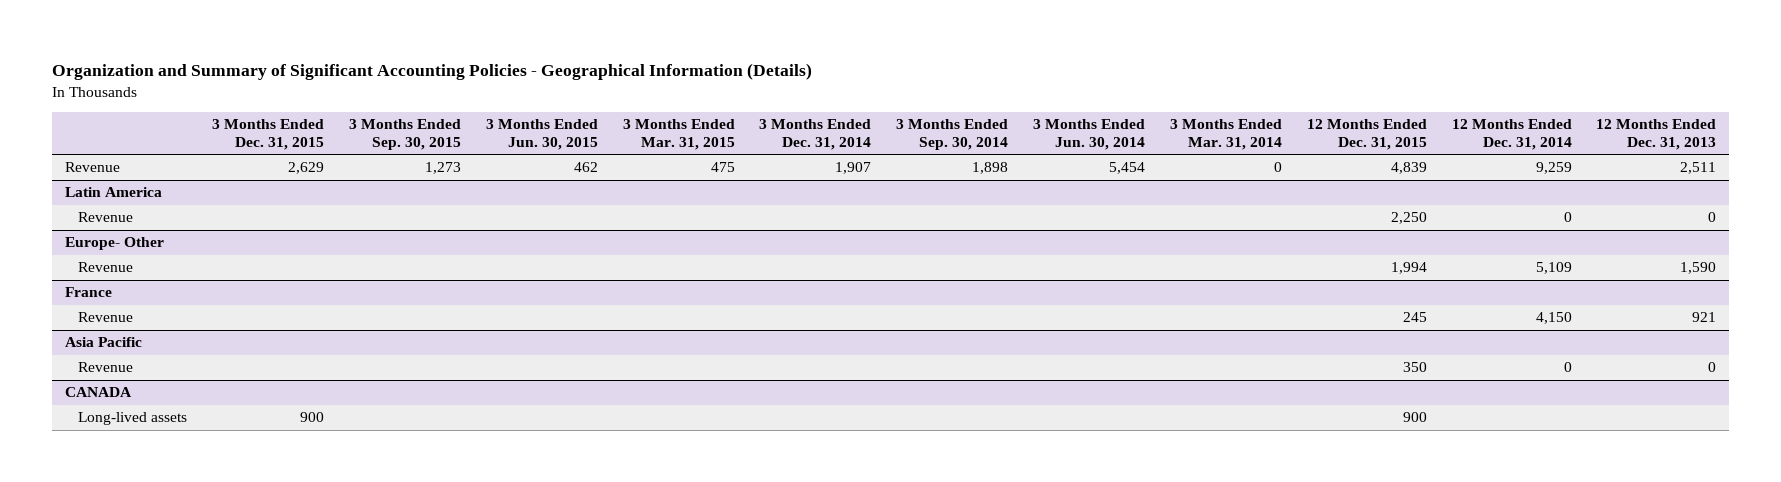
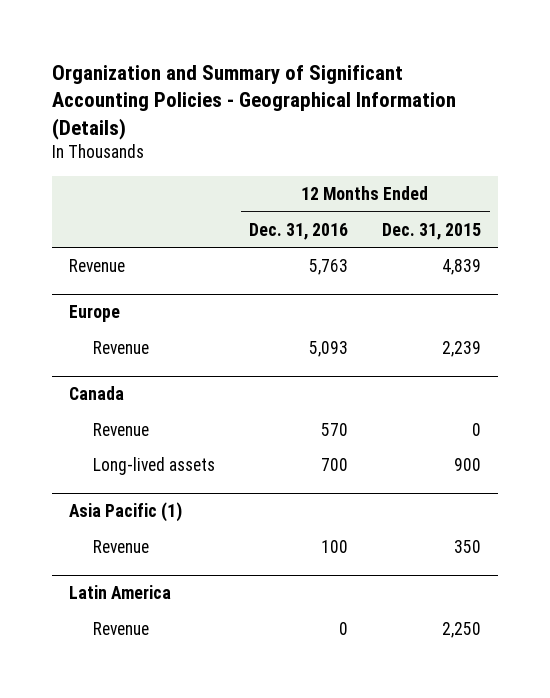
- | 3 Months Ended Dec. 31, 2015 | 3 Months Ended Sep. 30, 2015 | 3 Months Ended Jun. 30, 2015 | 3 Months Ended Mar. 31, 2015 | 3 Months Ended Dec. 31, 2014 | 3 Months Ended Sep. 30, 2014 | 3 Months Ended Jun. 30, 2014 | 3 Months Ended Mar. 31, 2014 | 12 Months Ended Dec. 31, 2015 | 12 Months Ended Dec. 31, 2014 | 12 Months Ended Dec. 31, 2013
+ | 12 Months Ended Dec. 31, 2016 | 12 Months Ended Dec. 31, 2015
+ Europe
+ Revenue | 5,093 | 2,239
+ Canada
+ Revenue | 570 | 0
+ Long-lived assets | 700 | 900
+ Asia Pacific (1)
+ Revenue | 100 | 350
- Europe- Other
- Revenue | | | | | | | | | 1,994 | 5,109 | 1,590
- France
- Revenue | | | | | | | | | 245 | 4,150 | 921
- Asia Pacific
- Revenue | | | | | | | | | 350 | 0 | 0
- CANADA
- Long-lived assets | 900 | | | | | | | | 900 | |

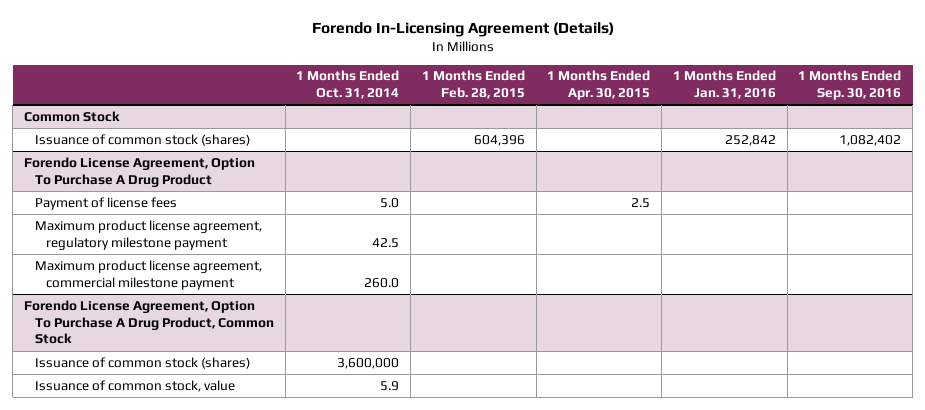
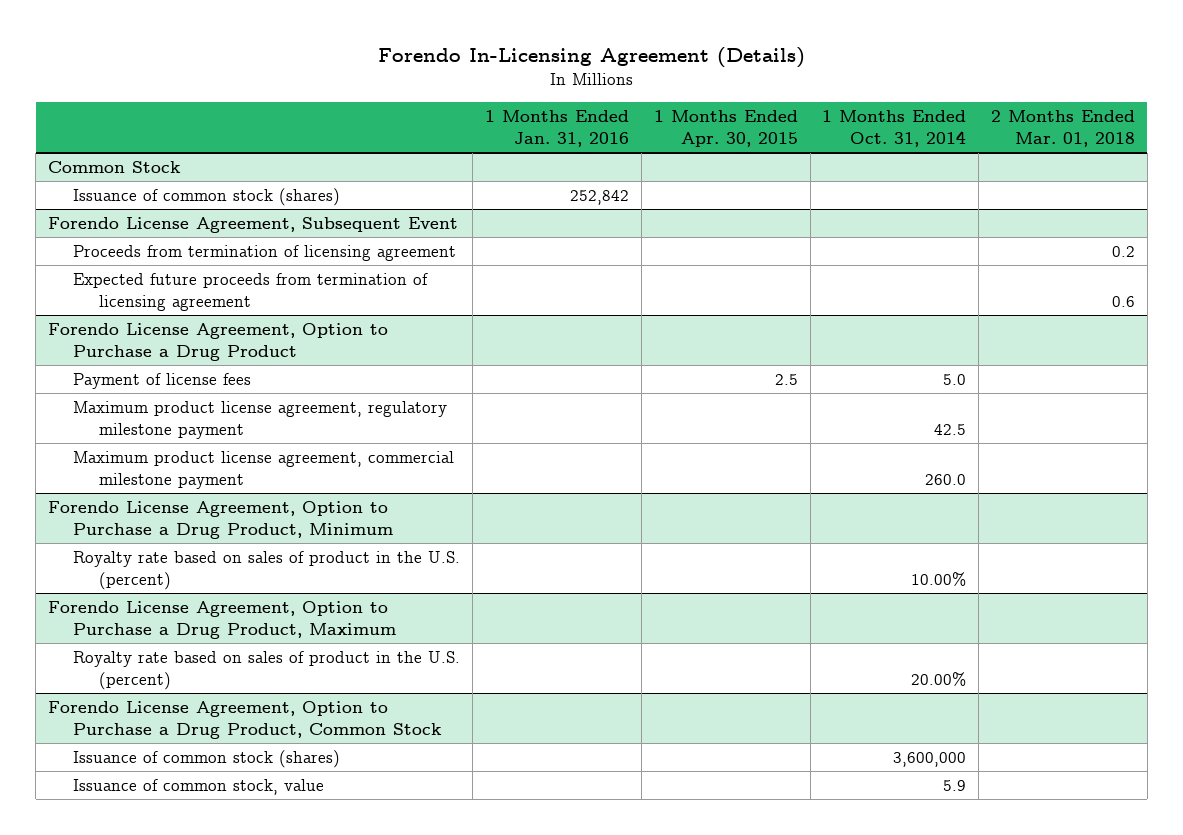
- | 1 Months Ended Oct. 31, 2014 | 1 Months Ended Feb. 28, 2015 | 1 Months Ended Apr. 30, 2015 | 1 Months Ended Jan. 31, 2016 | 1 Months Ended Sep. 30, 2016
+ | 1 Months Ended Jan. 31, 2016 | 1 Months Ended Apr. 30, 2015 | 1 Months Ended Oct. 31, 2014 | 2 Months Ended Mar. 01, 2018
- Forendo License Agreement, Option To Purchase A Drug Product
+ Forendo License Agreement, Subsequent Event
+ Proceeds from termination of licensing agreement | | | | 0.2
+ Expected future proceeds from termination of licensing agreement | | | | 0.6
+ Forendo License Agreement, Option to Purchase a Drug Product
- Forendo License Agreement, Option To Purchase A Drug Product, Common Stock
+ Forendo License Agreement, Option to Purchase a Drug Product, Minimum
+ Royalty rate based on sales of product in the U.S. (percent) | | | 10.00% |
+ Forendo License Agreement, Option to Purchase a Drug Product, Maximum
+ Royalty rate based on sales of product in the U.S. (percent) | | | 20.00% |
+ Forendo License Agreement, Option to Purchase a Drug Product, Common Stock

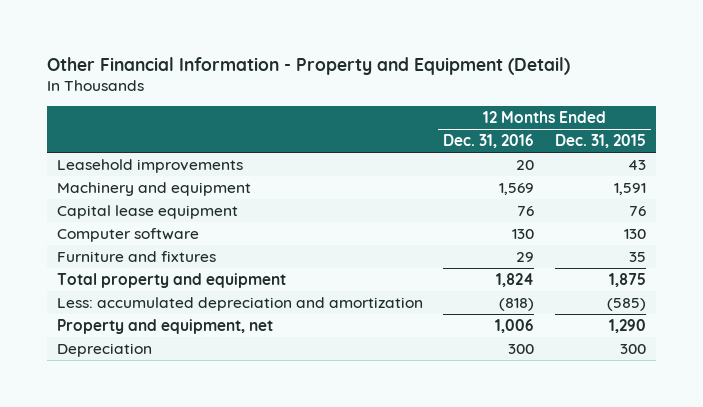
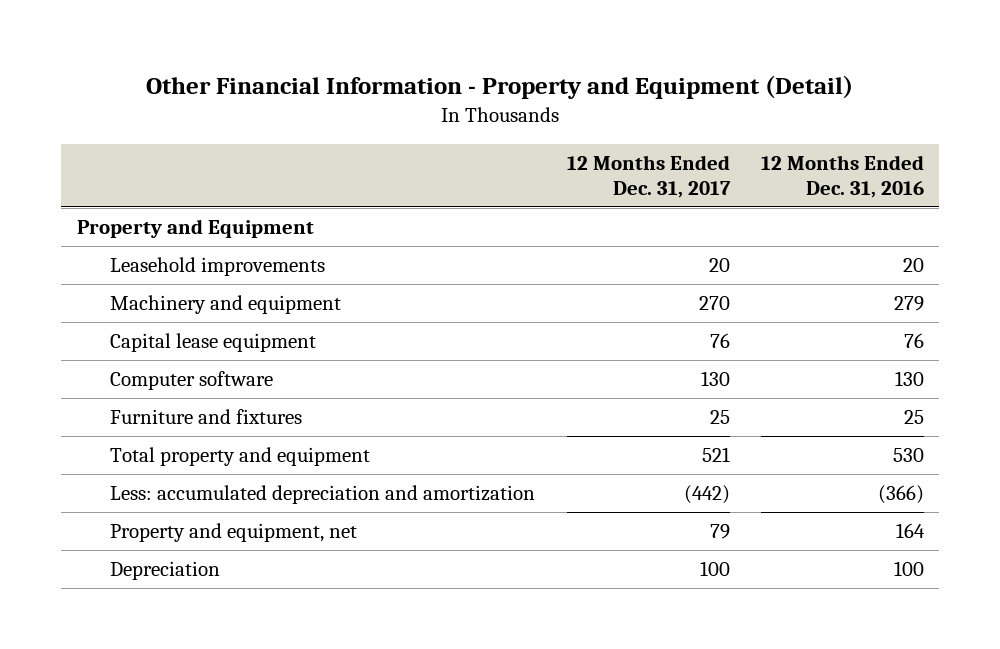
- | 12 Months Ended Dec. 31, 2016 | 12 Months Ended Dec. 31, 2015
+ | 12 Months Ended Dec. 31, 2017 | 12 Months Ended Dec. 31, 2016
+ Property and Equipment
- Machinery and equipment | 1,569 | 1,591
+ Machinery and equipment | 270 | 279
- Furniture and fixtures | 29 | 35
- Total property and equipment | 1,824 | 1,875
- Less: accumulated depreciation and amortization | (818) | (585)
- Property and equipment, net | 1,006 | 1,290
- Depreciation | 300 | 300
+ Furniture and fixtures | 25 | 25
+ Total property and equipment | 521 | 530
+ Less: accumulated depreciation and amortization | (442) | (366)
+ Property and equipment, net | 79 | 164
+ Depreciation | 100 | 100

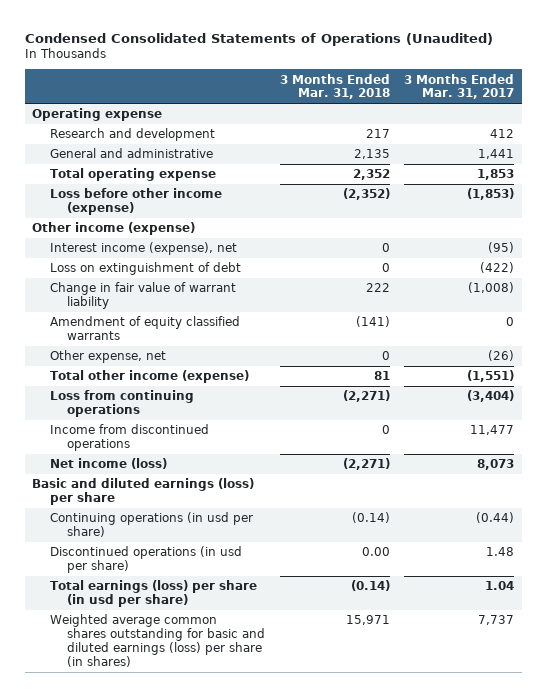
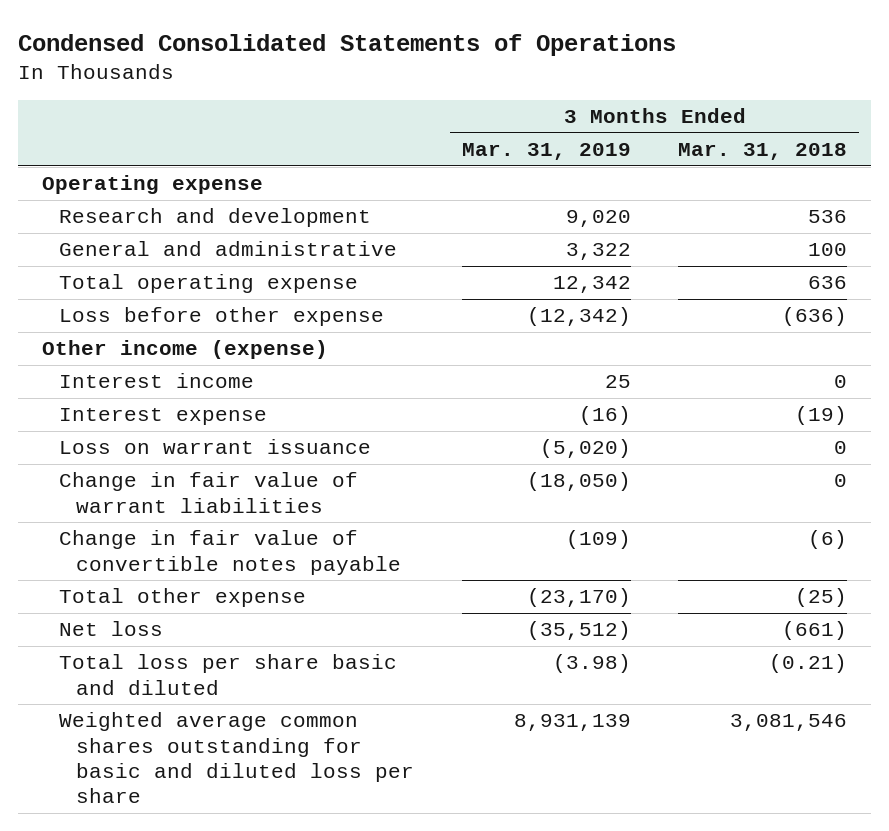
- Condensed Consolidated Statements of Operations (Unaudited)
+ Condensed Consolidated Statements of Operations
- | 3 Months Ended Mar. 31, 2018 | 3 Months Ended Mar. 31, 2017
+ | 3 Months Ended Mar. 31, 2019 | 3 Months Ended Mar. 31, 2018
- Research and development | 217 | 412
- General and administrative | 2,135 | 1,441
- Total operating expense | 2,352 | 1,853
- Loss before other income (expense) | (2,352) | (1,853)
+ Research and development | 9,020 | 536
+ General and administrative | 3,322 | 100
+ Total operating expense | 12,342 | 636
+ Loss before other expense | (12,342) | (636)
- Interest income (expense), net | 0 | (95)
- Loss on extinguishment of debt | 0 | (422)
- Change in fair value of warrant liability | 222 | (1,008)
- Amendment of equity classified warrants | (141) | 0
- Other expense, net | 0 | (26)
- Total other income (expense) | 81 | (1,551)
- Loss from continuing operations | (2,271) | (3,404)
- Income from discontinued operations | 0 | 11,477
- Net income (loss) | (2,271) | 8,073
- Basic and diluted earnings (loss) per share
- Continuing operations (in usd per share) | (0.14) | (0.44)
- Discontinued operations (in usd per share) | 0.00 | 1.48
- Total earnings (loss) per share (in usd per share) | (0.14) | 1.04
- Weighted average common shares outstanding for basic and diluted earnings (loss) per share (in shares) | 15,971 | 7,737
+ Interest income | 25 | 0
+ Interest expense | (16) | (19)
+ Loss on warrant issuance | (5,020) | 0
+ Change in fair value of warrant liabilities | (18,050) | 0
+ Change in fair value of convertible notes payable | (109) | (6)
+ Total other expense | (23,170) | (25)
+ Net loss | (35,512) | (661)
+ Total loss per share basic and diluted | (3.98) | (0.21)
+ Weighted average common shares outstanding for basic and diluted loss per share | 8,931,139 | 3,081,546

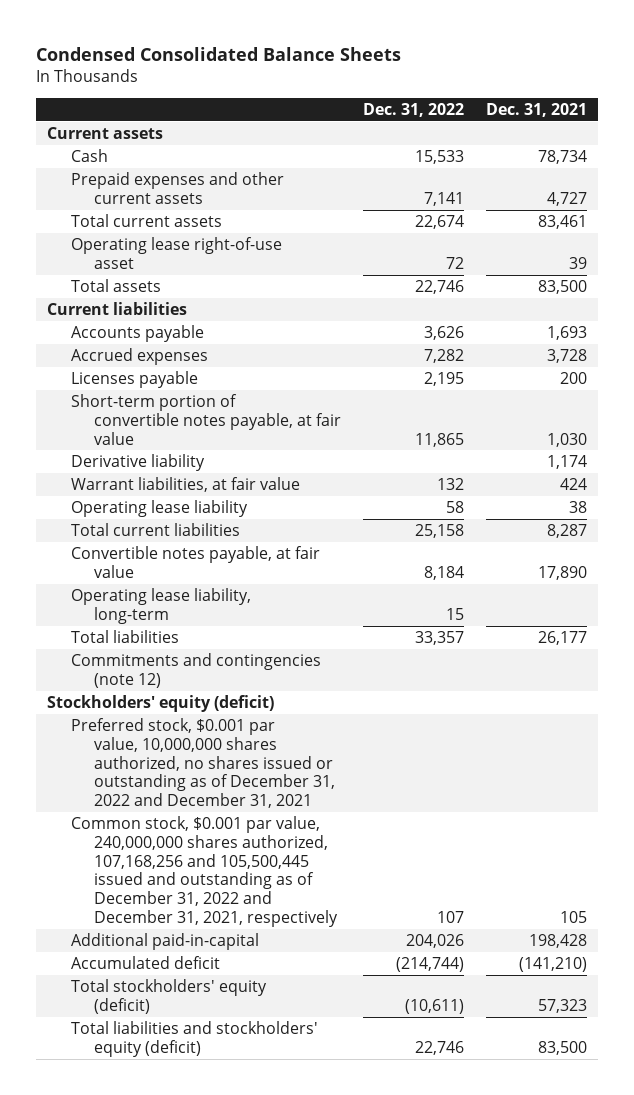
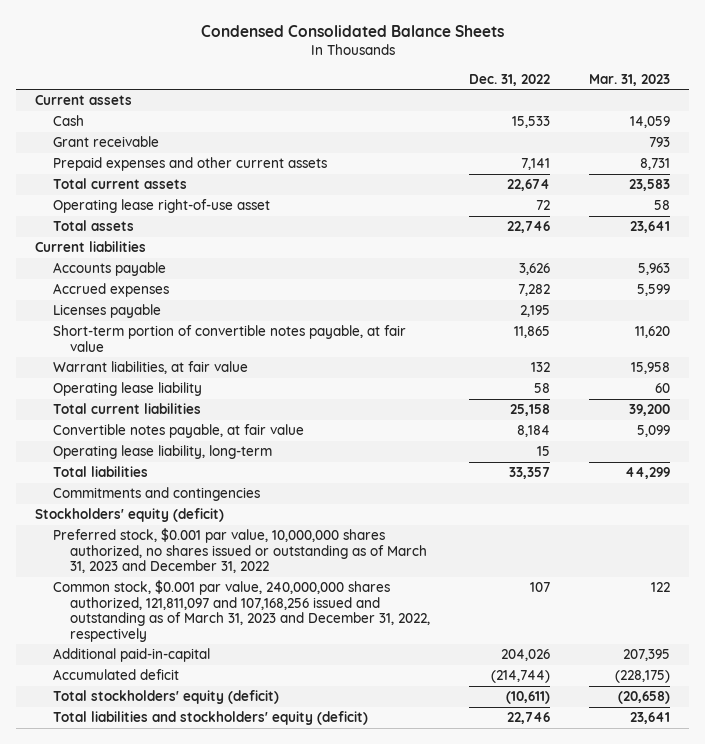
- | Dec. 31, 2022 | Dec. 31, 2021
+ | Dec. 31, 2022 | Mar. 31, 2023
+ Grant receivable | | 793
- Derivative liability | | 1,174
- Commitments and contingencies (note 12)
+ Commitments and contingencies
- Preferred stock, $0.001 par value, 10,000,000 shares authorized, no shares issued or outstanding as of December 31, 2022 and December 31, 2021
- Common stock, $0.001 par value, 240,000,000 shares authorized, 107,168,256 and 105,500,445 issued and outstanding as of December 31, 2022 and December 31, 2021, respectively | 107 | 105
+ Preferred stock, $0.001 par value, 10,000,000 shares authorized, no shares issued or outstanding as of March 31, 2023 and December 31, 2022
+ Common stock, $0.001 par value, 240,000,000 shares authorized, 121,811,097 and 107,168,256 issued and outstanding as of March 31, 2023 and December 31, 2022, respectively | 107 | 122

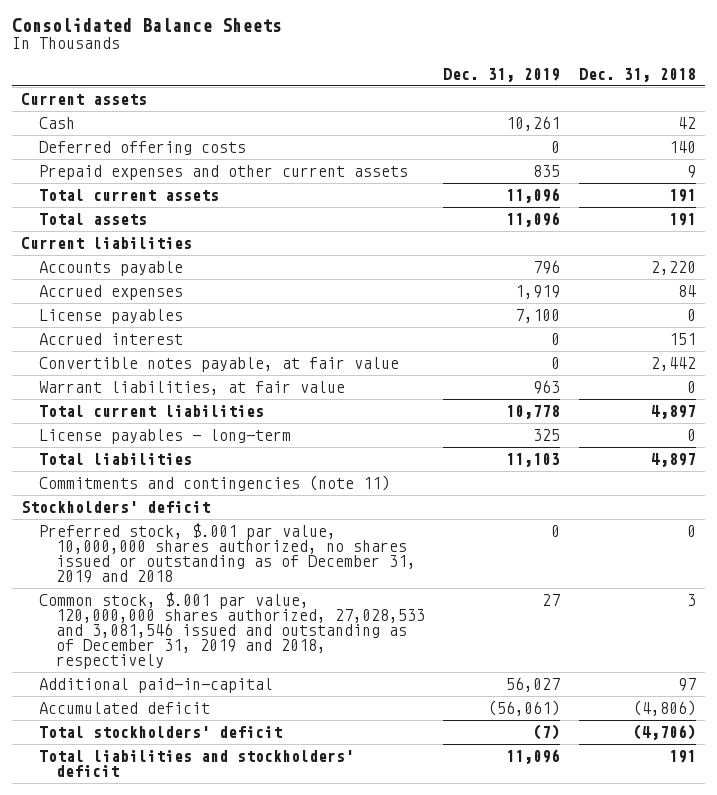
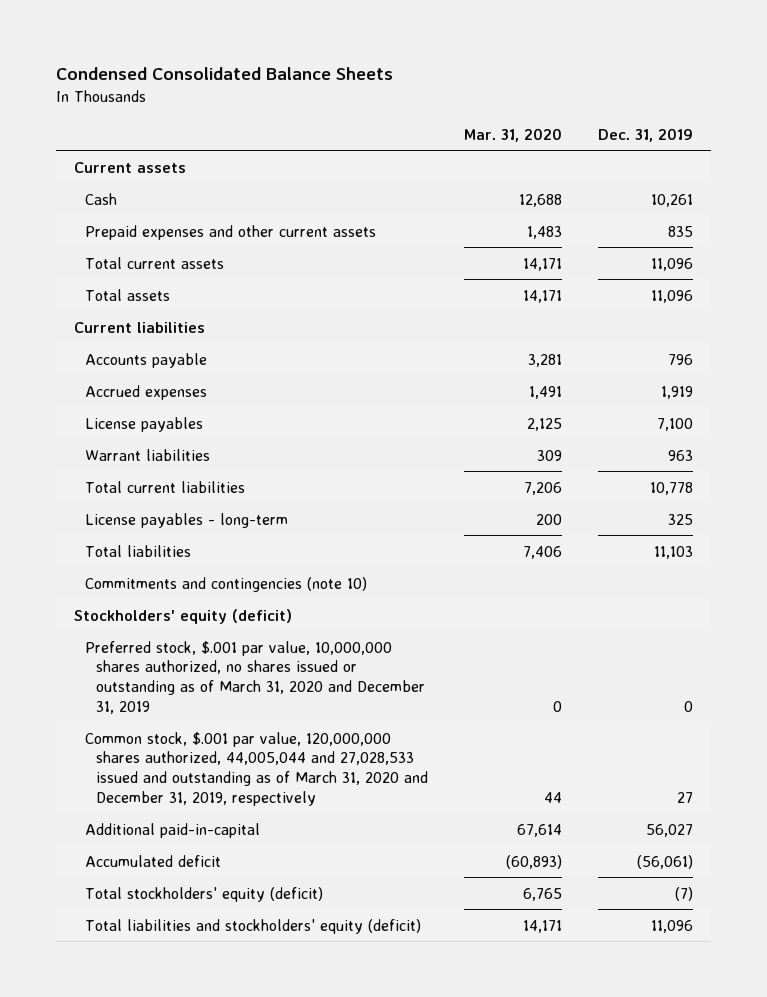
- Consolidated Balance Sheets
+ Condensed Consolidated Balance Sheets
- | Dec. 31, 2019 | Dec. 31, 2018
+ | Mar. 31, 2020 | Dec. 31, 2019
- Deferred offering costs | 0 | 140
- Accrued interest | 0 | 151
- Convertible notes payable, at fair value | 0 | 2,442
- Warrant liabilities, at fair value | 963 | 0
+ Warrant liabilities | 309 | 963
- Commitments and contingencies (note 11)
- Stockholders' deficit
- Preferred stock, $.001 par value, 10,000,000 shares authorized, no shares issued or outstanding as of December 31, 2019 and 2018 | 0 | 0
- Common stock, $.001 par value, 120,000,000 shares authorized, 27,028,533 and 3,081,546 issued and outstanding as of December 31, 2019 and 2018, respectively | 27 | 3
+ Commitments and contingencies (note 10)
+ Stockholders' equity (deficit)
+ Preferred stock, $.001 par value, 10,000,000 shares authorized, no shares issued or outstanding as of March 31, 2020 and December 31, 2019 | 0 | 0
+ Common stock, $.001 par value, 120,000,000 shares authorized, 44,005,044 and 27,028,533 issued and outstanding as of March 31, 2020 and December 31, 2019, respectively | 44 | 27
- Total stockholders' deficit | (7) | (4,706)
- Total liabilities and stockholders' deficit | 11,096 | 191
+ Total stockholders' equity (deficit) | 6,765 | (7)
+ Total liabilities and stockholders' equity (deficit) | 14,171 | 11,096

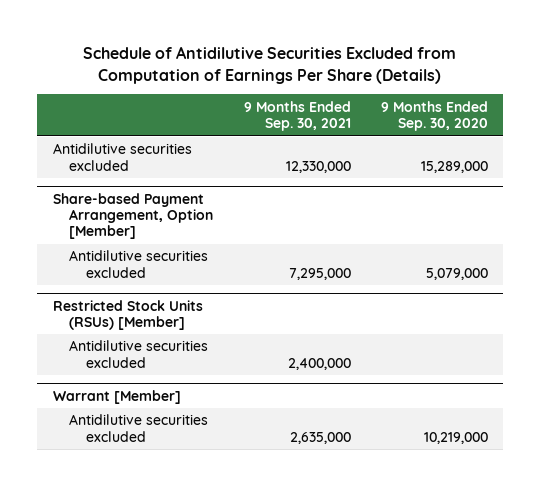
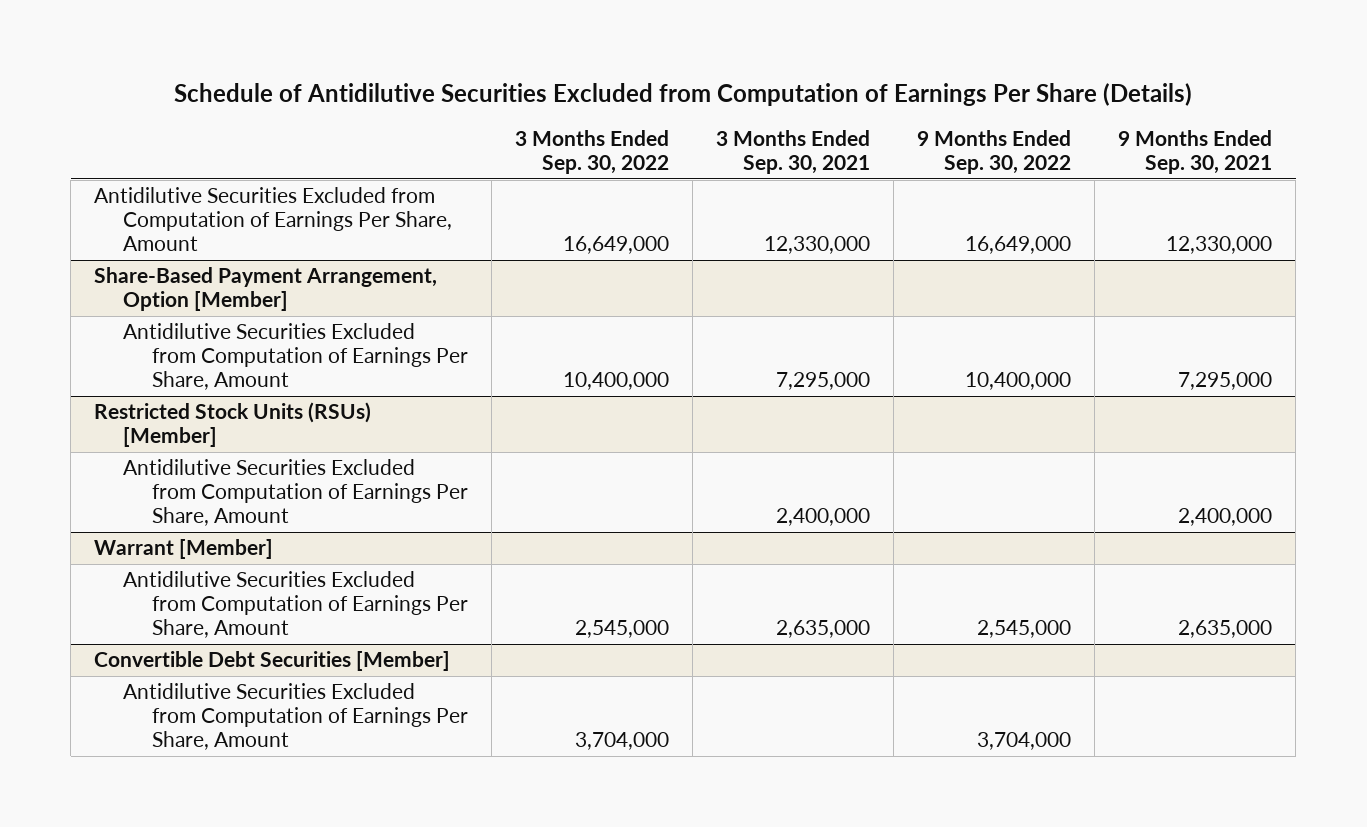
- | 9 Months Ended Sep. 30, 2021 | 9 Months Ended Sep. 30, 2020
+ | 3 Months Ended Sep. 30, 2022 | 3 Months Ended Sep. 30, 2021 | 9 Months Ended Sep. 30, 2022 | 9 Months Ended Sep. 30, 2021
- Antidilutive securities excluded | 12,330,000 | 15,289,000
- Share-based Payment Arrangement, Option [Member]
- Antidilutive securities excluded | 7,295,000 | 5,079,000
+ Antidilutive Securities Excluded from Computation of Earnings Per Share, Amount | 16,649,000 | 12,330,000 | 16,649,000 | 12,330,000
+ Share-Based Payment Arrangement, Option [Member]
+ Antidilutive Securities Excluded from Computation of Earnings Per Share, Amount | 10,400,000 | 7,295,000 | 10,400,000 | 7,295,000
@ Restricted Stock Units (RSUs) [Member]
- Antidilutive securities excluded | 2,400,000 |
+ Antidilutive Securities Excluded from Computation of Earnings Per Share, Amount | | 2,400,000 | | 2,400,000
@ Warrant [Member]
- Antidilutive securities excluded | 2,635,000 | 10,219,000
+ Antidilutive Securities Excluded from Computation of Earnings Per Share, Amount | 2,545,000 | 2,635,000 | 2,545,000 | 2,635,000
+ Convertible Debt Securities [Member]
+ Antidilutive Securities Excluded from Computation of Earnings Per Share, Amount | 3,704,000 | | 3,704,000 |

